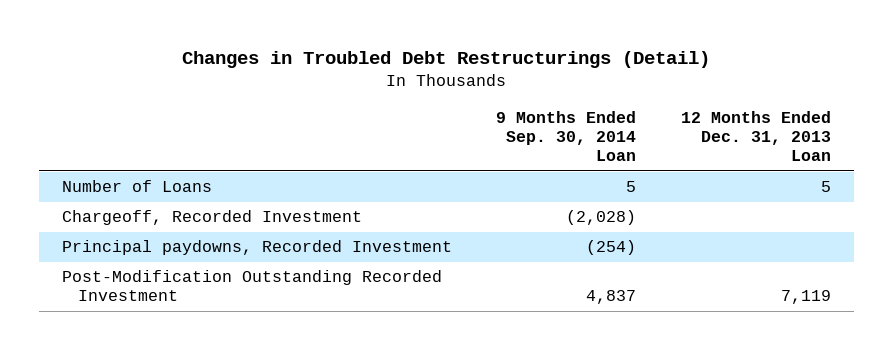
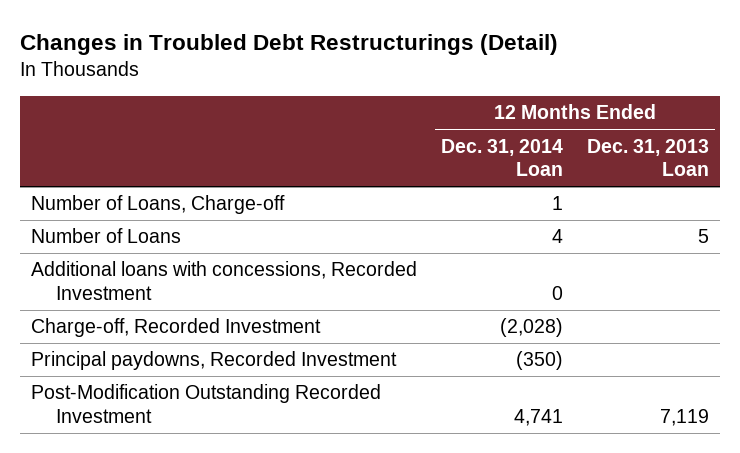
- | 9 Months Ended Sep. 30, 2014 Loan | 12 Months Ended Dec. 31, 2013 Loan
+ | 12 Months Ended Dec. 31, 2014 Loan | 12 Months Ended Dec. 31, 2013 Loan
+ Number of Loans, Charge-off | 1 |
- Chargeoff, Recorded Investment | (2,028) |
+ Additional loans with concessions, Recorded Investment | 0 |
+ Charge-off, Recorded Investment | (2,028) |

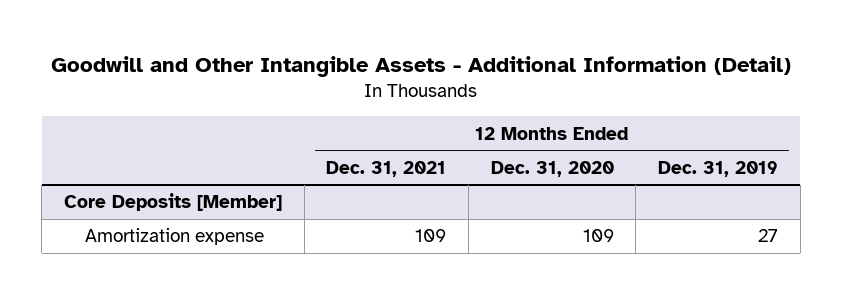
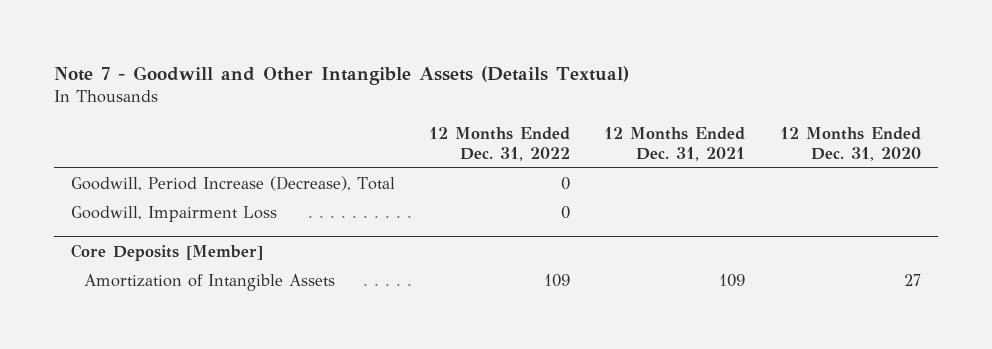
- Goodwill and Other Intangible Assets - Additional Information (Detail)
+ Note 7 - Goodwill and Other Intangible Assets (Details Textual)
- | 12 Months Ended Dec. 31, 2021 | 12 Months Ended Dec. 31, 2020 | 12 Months Ended Dec. 31, 2019
+ | 12 Months Ended Dec. 31, 2022 | 12 Months Ended Dec. 31, 2021 | 12 Months Ended Dec. 31, 2020
+ Goodwill, Period Increase (Decrease), Total | 0 | |
+ Goodwill, Impairment Loss | 0 | |
@ Core Deposits [Member]
- Amortization expense | 109 | 109 | 27
+ Amortization of Intangible Assets | 109 | 109 | 27

